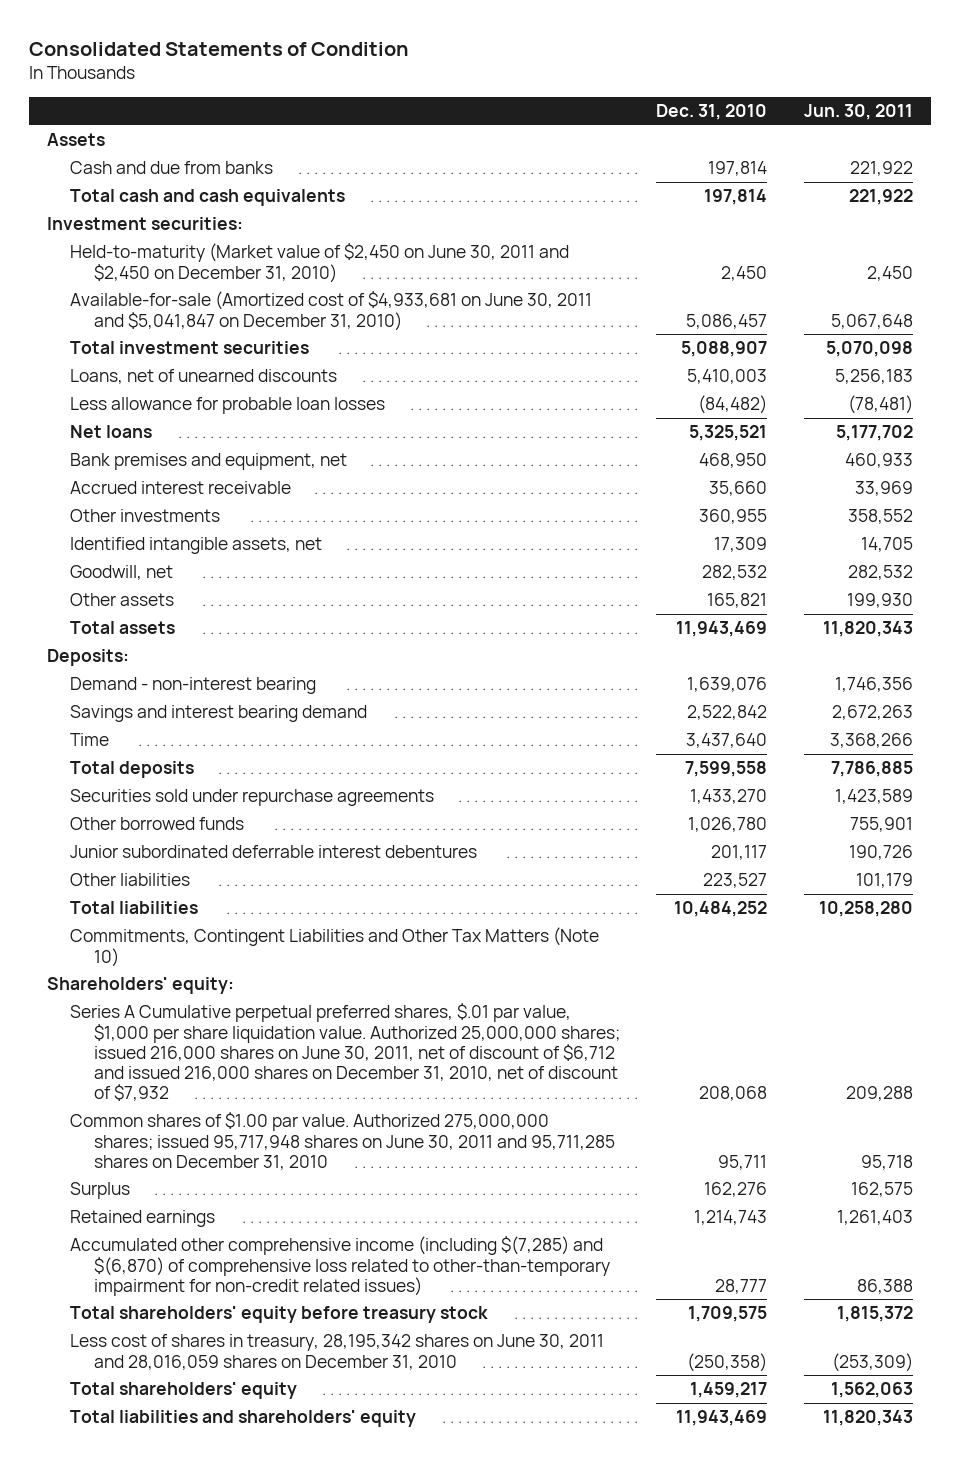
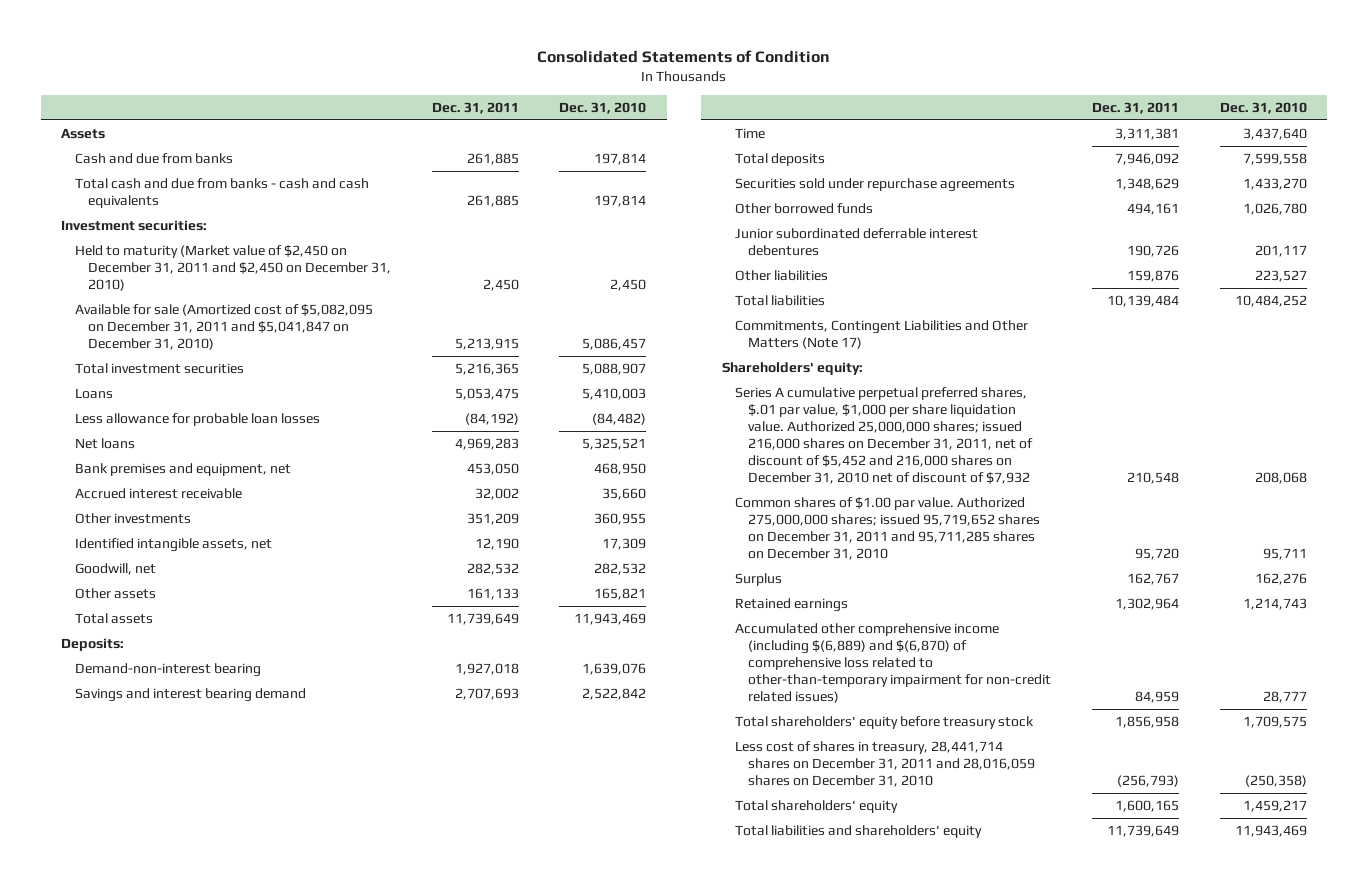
- | Dec. 31, 2010 | Jun. 30, 2011
+ | Dec. 31, 2011 | Dec. 31, 2010
- Total cash and cash equivalents | 197,814 | 221,922
+ Total cash and due from banks - cash and cash equivalents | 261,885 | 197,814
- Held-to-maturity (Market value of $2,450 on June 30, 2011 and $2,450 on December 31, 2010) | 2,450 | 2,450
- Available-for-sale (Amortized cost of $4,933,681 on June 30, 2011 and $5,041,847 on December 31, 2010) | 5,086,457 | 5,067,648
+ Held to maturity (Market value of $2,450 on December 31, 2011 and $2,450 on December 31, 2010) | 2,450 | 2,450
+ Available for sale (Amortized cost of $5,082,095 on December 31, 2011 and $5,041,847 on December 31, 2010) | 5,213,915 | 5,086,457
- Loans, net of unearned discounts | 5,410,003 | 5,256,183
+ Loans | 5,053,475 | 5,410,003
- Demand - non-interest bearing | 1,639,076 | 1,746,356
+ Demand-non-interest bearing | 1,927,018 | 1,639,076
- Commitments, Contingent Liabilities and Other Tax Matters (Note 10)
+ Commitments, Contingent Liabilities and Other Matters (Note 17)
- Series A Cumulative perpetual preferred shares, $.01 par value, $1,000 per share liquidation value. Authorized 25,000,000 shares; issued 216,000 shares on June 30, 2011, net of discount of $6,712 and issued 216,000 shares on December 31, 2010, net of discount of $7,932 | 208,068 | 209,288
- Common shares of $1.00 par value. Authorized 275,000,000 shares; issued 95,717,948 shares on June 30, 2011 and 95,711,285 shares on December 31, 2010 | 95,711 | 95,718
+ Series A cumulative perpetual preferred shares, $.01 par value, $1,000 per share liquidation value. Authorized 25,000,000 shares; issued 216,000 shares on December 31, 2011, net of discount of $5,452 and 216,000 shares on December 31, 2010 net of discount of $7,932 | 210,548 | 208,068
+ Common shares of $1.00 par value. Authorized 275,000,000 shares; issued 95,719,652 shares on December 31, 2011 and 95,711,285 shares on December 31, 2010 | 95,720 | 95,711
- Accumulated other comprehensive income (including $(7,285) and $(6,870) of comprehensive loss related to other-than-temporary impairment for non-credit related issues) | 28,777 | 86,388
+ Accumulated other comprehensive income (including $(6,889) and $(6,870) of comprehensive loss related to other-than-temporary impairment for non-credit related issues) | 84,959 | 28,777
- Less cost of shares in treasury, 28,195,342 shares on June 30, 2011 and 28,016,059 shares on December 31, 2010 | (250,358) | (253,309)
+ Less cost of shares in treasury, 28,441,714 shares on December 31, 2011 and 28,016,059 shares on December 31, 2010 | (256,793) | (250,358)

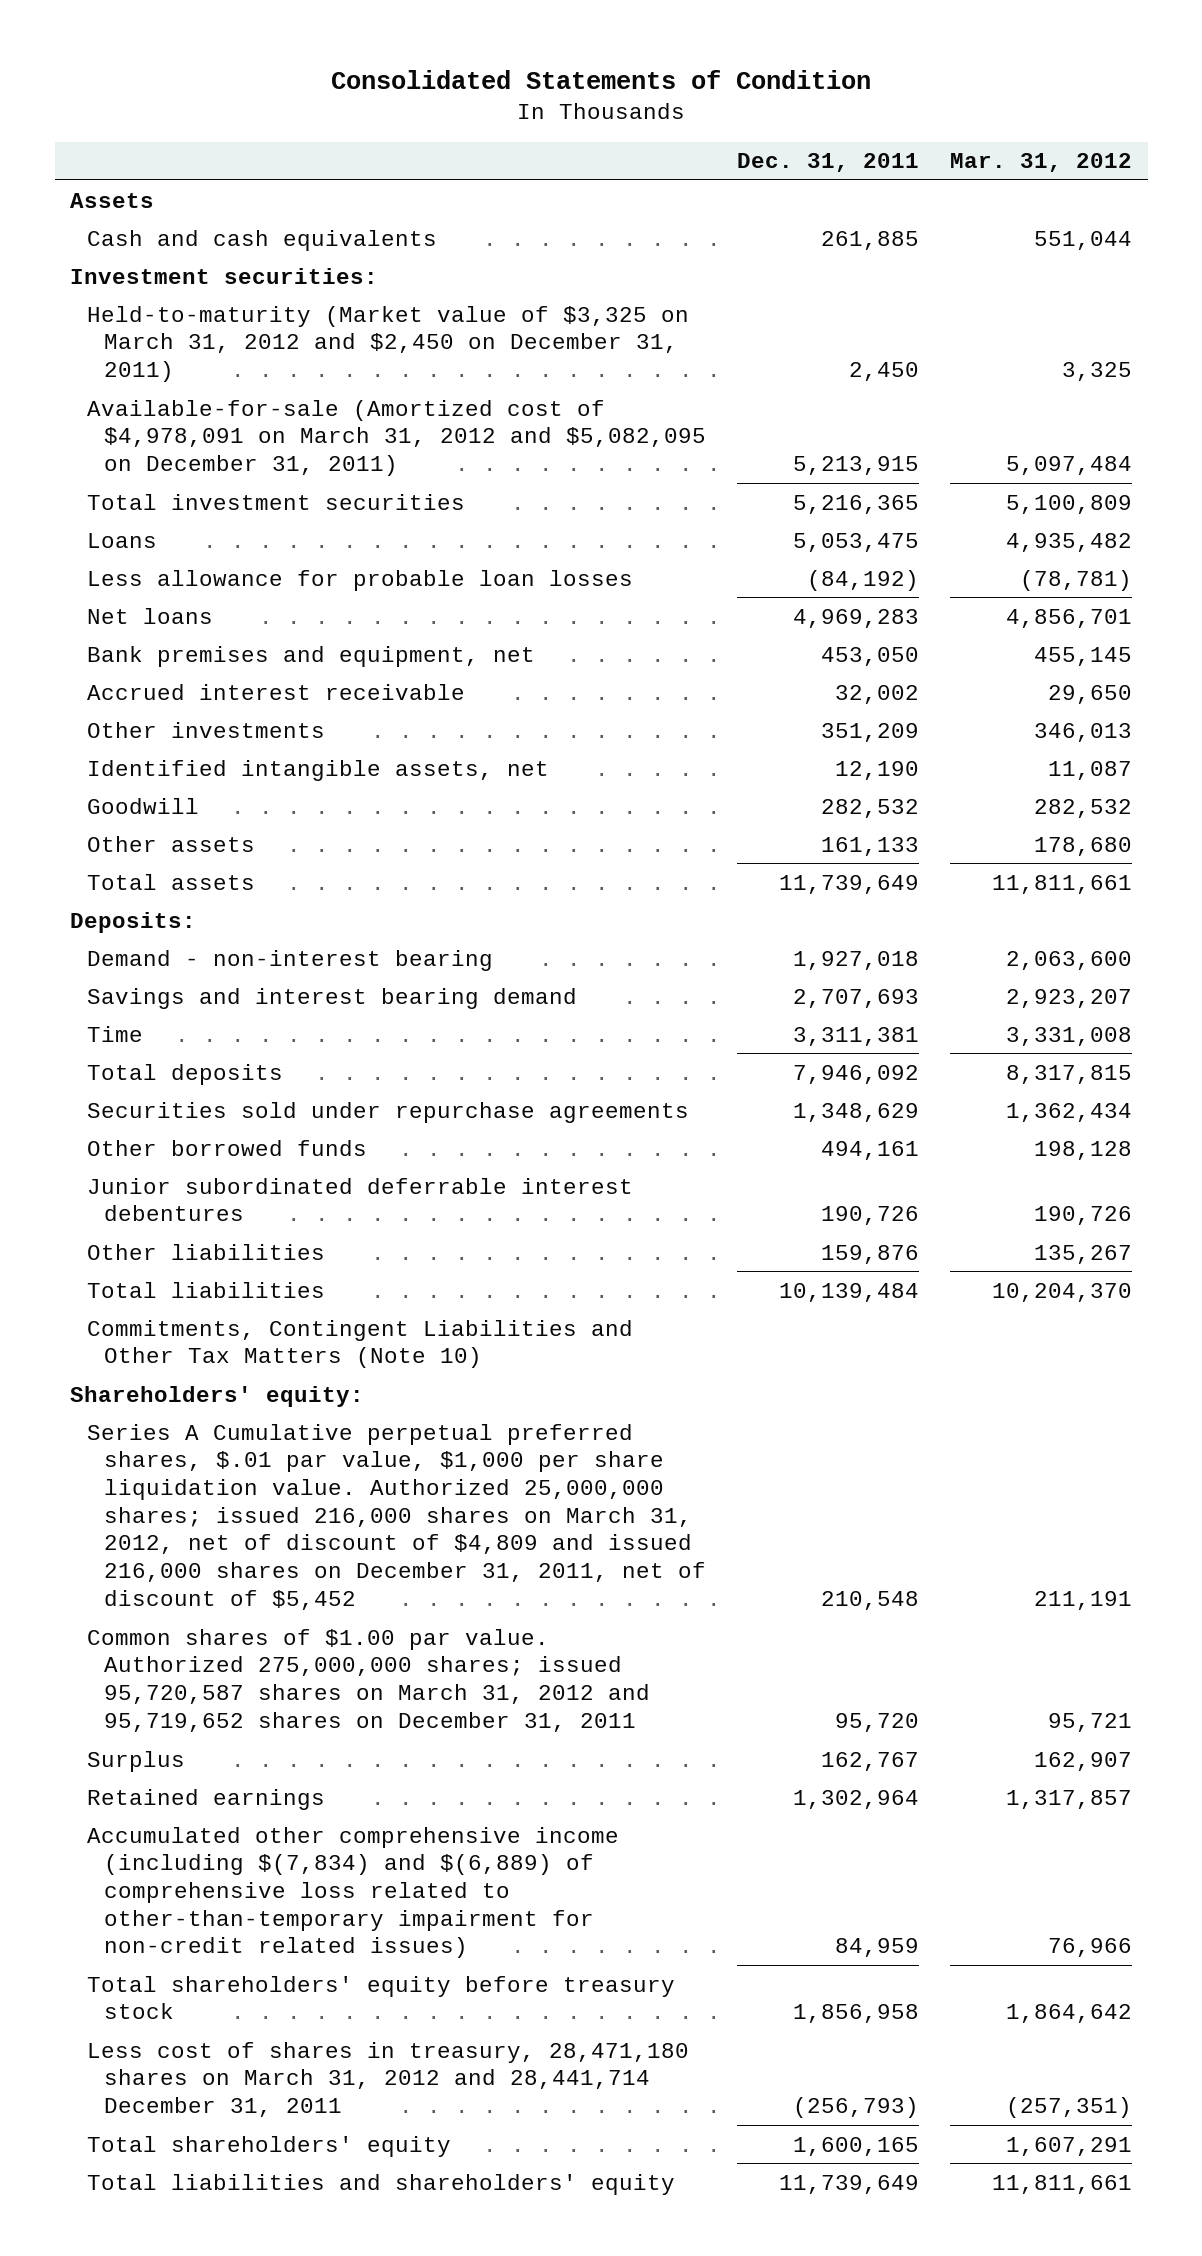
- | Dec. 31, 2011 | Dec. 31, 2010
+ | Dec. 31, 2011 | Mar. 31, 2012
- Cash and due from banks | 261,885 | 197,814
- Total cash and due from banks - cash and cash equivalents | 261,885 | 197,814
+ Cash and cash equivalents | 261,885 | 551,044
- Held to maturity (Market value of $2,450 on December 31, 2011 and $2,450 on December 31, 2010) | 2,450 | 2,450
- Available for sale (Amortized cost of $5,082,095 on December 31, 2011 and $5,041,847 on December 31, 2010) | 5,213,915 | 5,086,457
+ Held-to-maturity (Market value of $3,325 on March 31, 2012 and $2,450 on December 31, 2011) | 2,450 | 3,325
+ Available-for-sale (Amortized cost of $4,978,091 on March 31, 2012 and $5,082,095 on December 31, 2011) | 5,213,915 | 5,097,484
- Goodwill, net | 282,532 | 282,532
+ Goodwill | 282,532 | 282,532
- Demand-non-interest bearing | 1,927,018 | 1,639,076
+ Demand - non-interest bearing | 1,927,018 | 2,063,600
- Commitments, Contingent Liabilities and Other Matters (Note 17)
+ Commitments, Contingent Liabilities and Other Tax Matters (Note 10)
- Series A cumulative perpetual preferred shares, $.01 par value, $1,000 per share liquidation value. Authorized 25,000,000 shares; issued 216,000 shares on December 31, 2011, net of discount of $5,452 and 216,000 shares on December 31, 2010 net of discount of $7,932 | 210,548 | 208,068
- Common shares of $1.00 par value. Authorized 275,000,000 shares; issued 95,719,652 shares on December 31, 2011 and 95,711,285 shares on December 31, 2010 | 95,720 | 95,711
+ Series A Cumulative perpetual preferred shares, $.01 par value, $1,000 per share liquidation value. Authorized 25,000,000 shares; issued 216,000 shares on March 31, 2012, net of discount of $4,809 and issued 216,000 shares on December 31, 2011, net of discount of $5,452 | 210,548 | 211,191
+ Common shares of $1.00 par value. Authorized 275,000,000 shares; issued 95,720,587 shares on March 31, 2012 and 95,719,652 shares on December 31, 2011 | 95,720 | 95,721
- Accumulated other comprehensive income (including $(6,889) and $(6,870) of comprehensive loss related to other-than-temporary impairment for non-credit related issues) | 84,959 | 28,777
+ Accumulated other comprehensive income (including $(7,834) and $(6,889) of comprehensive loss related to other-than-temporary impairment for non-credit related issues) | 84,959 | 76,966
- Less cost of shares in treasury, 28,441,714 shares on December 31, 2011 and 28,016,059 shares on December 31, 2010 | (256,793) | (250,358)
+ Less cost of shares in treasury, 28,471,180 shares on March 31, 2012 and 28,441,714 December 31, 2011 | (256,793) | (257,351)

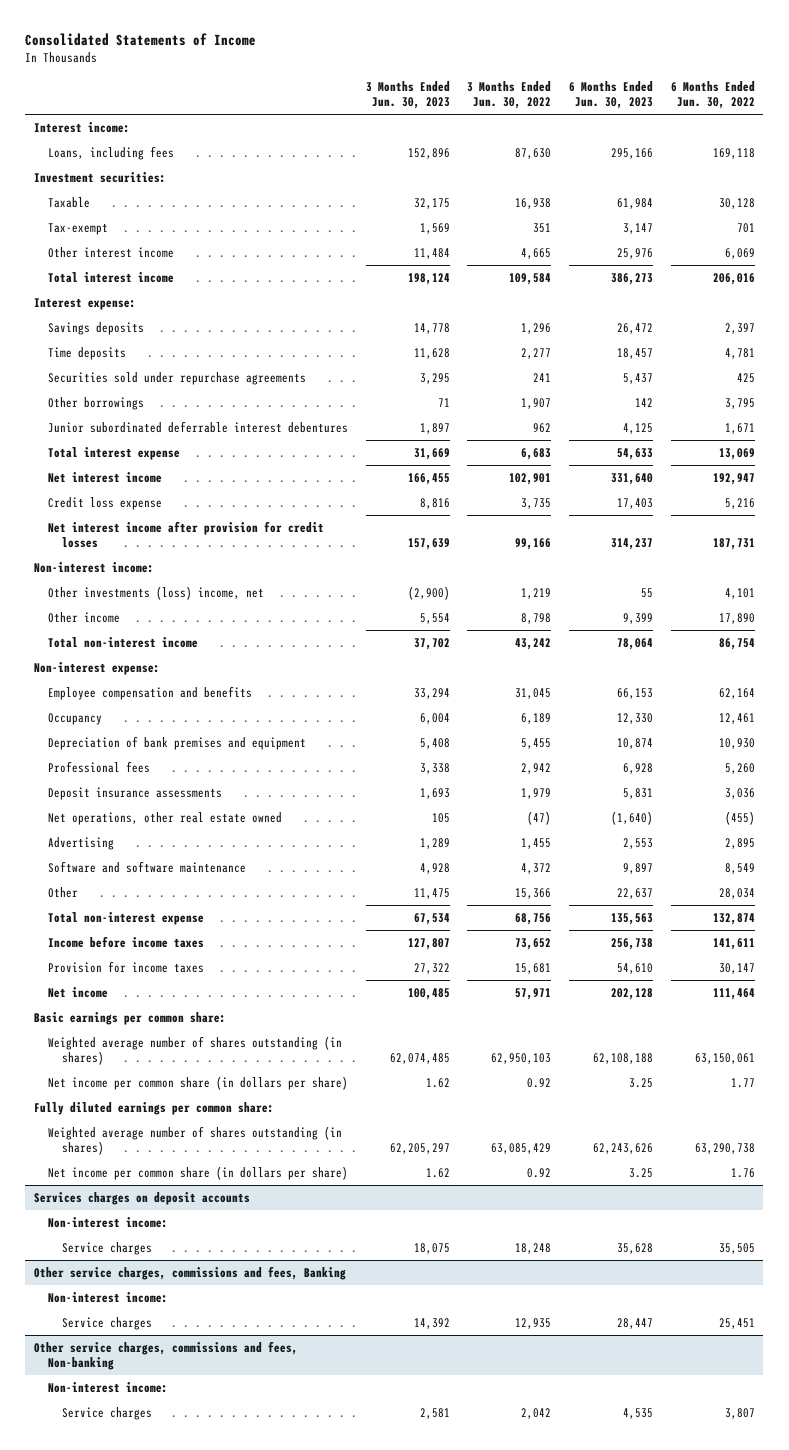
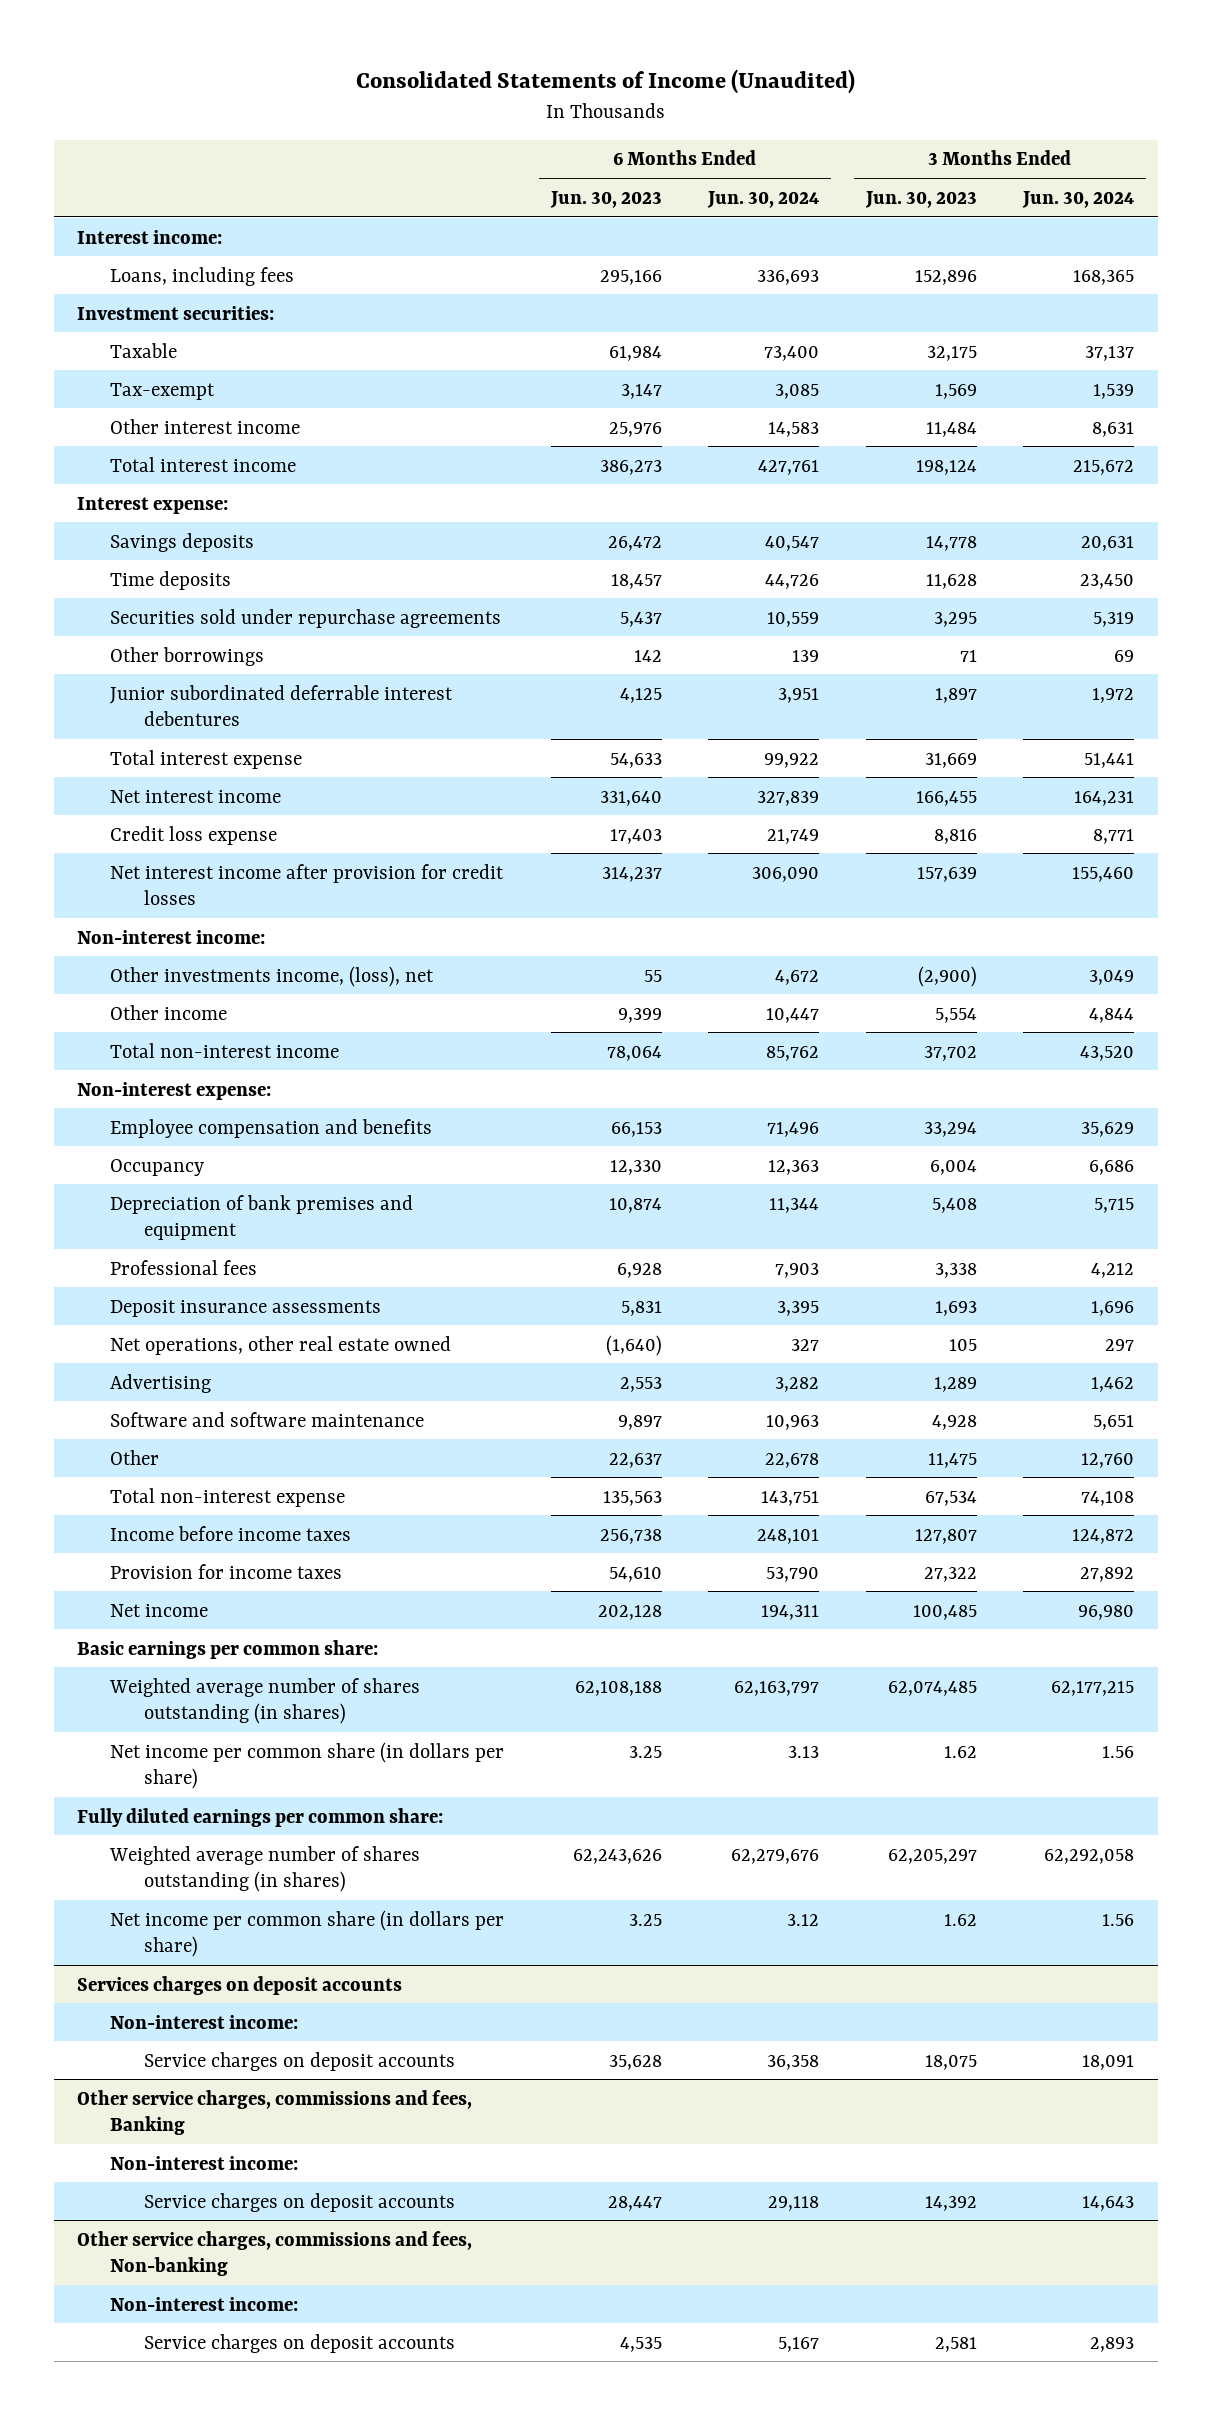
- Consolidated Statements of Income
+ Consolidated Statements of Income (Unaudited)
- | 3 Months Ended Jun. 30, 2023 | 3 Months Ended Jun. 30, 2022 | 6 Months Ended Jun. 30, 2023 | 6 Months Ended Jun. 30, 2022
+ | 6 Months Ended Jun. 30, 2023 | 6 Months Ended Jun. 30, 2024 | 3 Months Ended Jun. 30, 2023 | 3 Months Ended Jun. 30, 2024
- Other investments (loss) income, net | (2,900) | 1,219 | 55 | 4,101
+ Other investments income, (loss), net | 55 | 4,672 | (2,900) | 3,049
@ Services charges on deposit accounts
- Service charges | 18,075 | 18,248 | 35,628 | 35,505
+ Service charges on deposit accounts | 35,628 | 36,358 | 18,075 | 18,091
@ Other service charges, commissions and fees, Banking
- Service charges | 14,392 | 12,935 | 28,447 | 25,451
+ Service charges on deposit accounts | 28,447 | 29,118 | 14,392 | 14,643
@ Other service charges, commissions and fees, Non-banking
- Service charges | 2,581 | 2,042 | 4,535 | 3,807
+ Service charges on deposit accounts | 4,535 | 5,167 | 2,581 | 2,893

